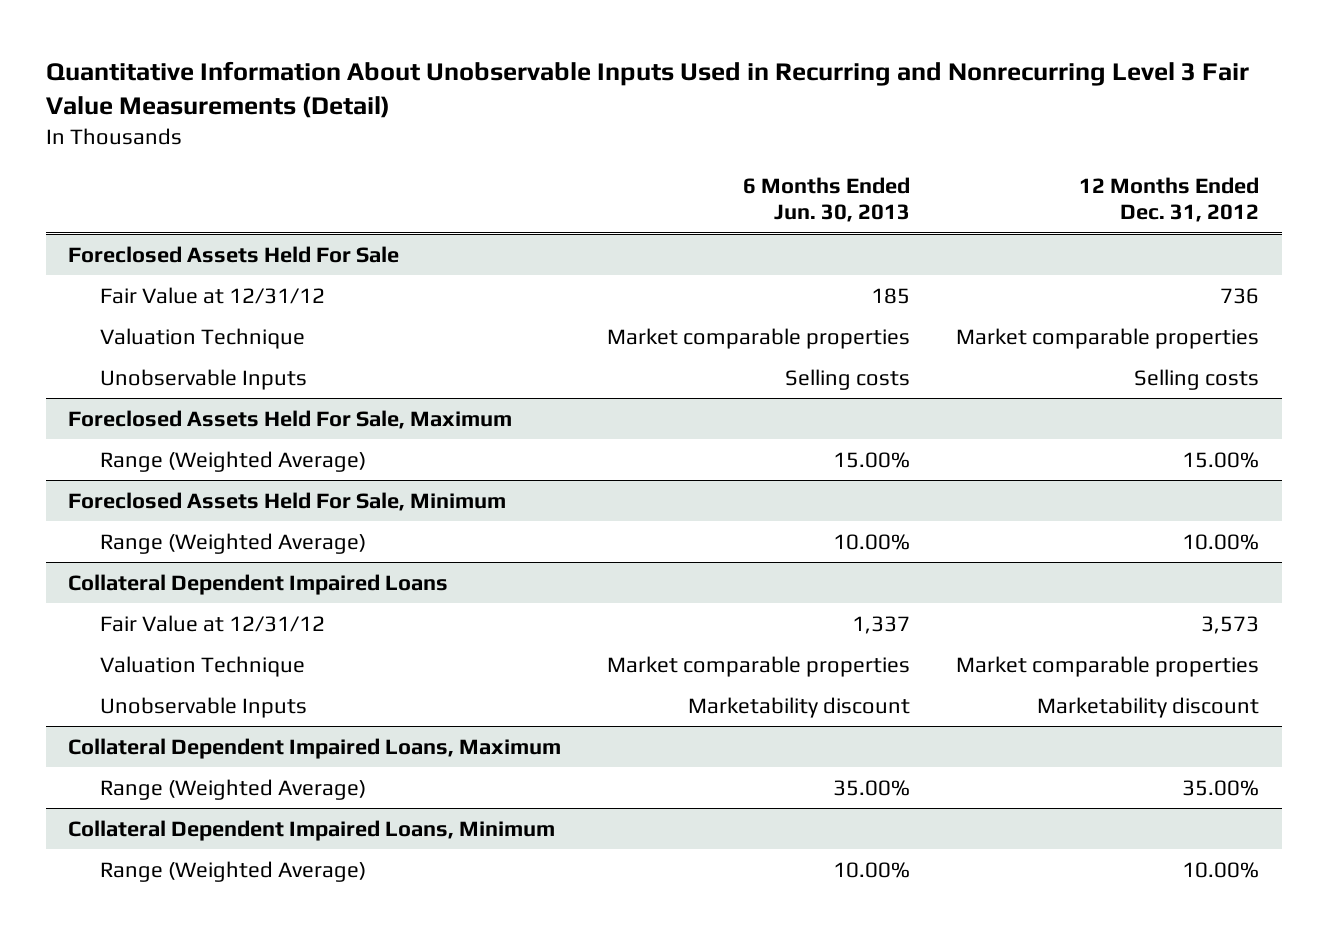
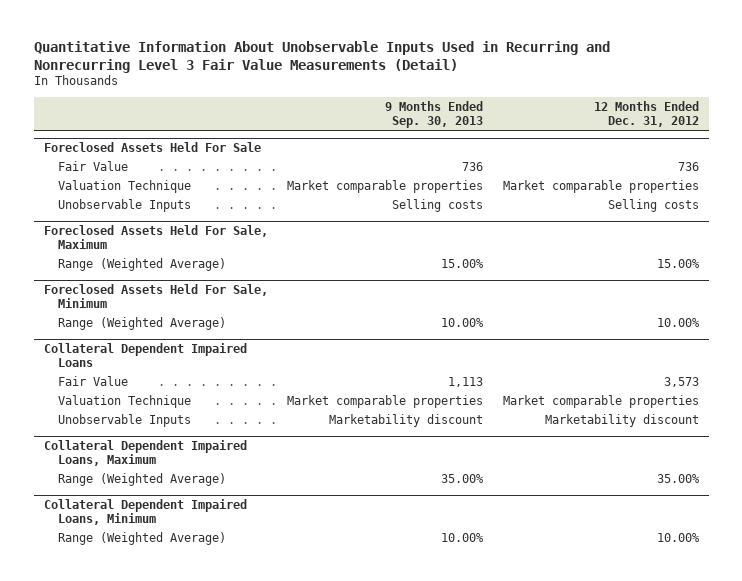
- | 6 Months Ended Jun. 30, 2013 | 12 Months Ended Dec. 31, 2012
+ | 9 Months Ended Sep. 30, 2013 | 12 Months Ended Dec. 31, 2012
@ Foreclosed Assets Held For Sale
- Fair Value at 12/31/12 | 185 | 736
+ Fair Value | 736 | 736
@ Collateral Dependent Impaired Loans
- Fair Value at 12/31/12 | 1,337 | 3,573
+ Fair Value | 1,113 | 3,573

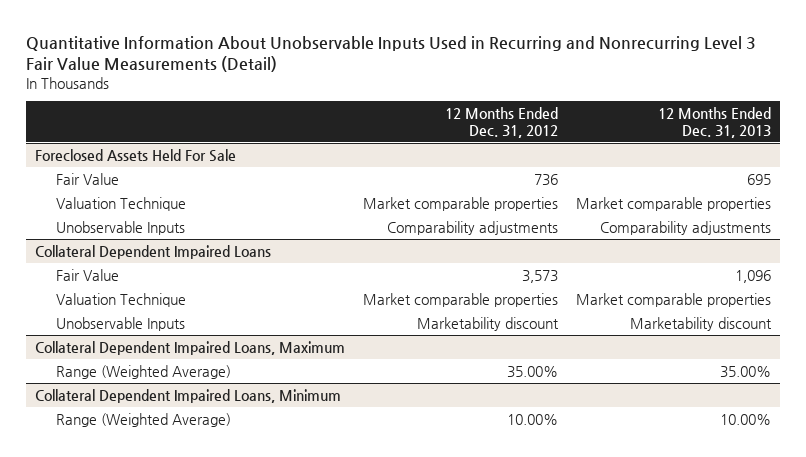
- | 9 Months Ended Sep. 30, 2013 | 12 Months Ended Dec. 31, 2012
+ | 12 Months Ended Dec. 31, 2012 | 12 Months Ended Dec. 31, 2013
@ Foreclosed Assets Held For Sale
- Unobservable Inputs | Selling costs | Selling costs
- Foreclosed Assets Held For Sale, Maximum
- Range (Weighted Average) | 15.00% | 15.00%
- Foreclosed Assets Held For Sale, Minimum
- Range (Weighted Average) | 10.00% | 10.00%
@ Foreclosed Assets Held For Sale
+ Unobservable Inputs | Comparability adjustments | Comparability adjustments

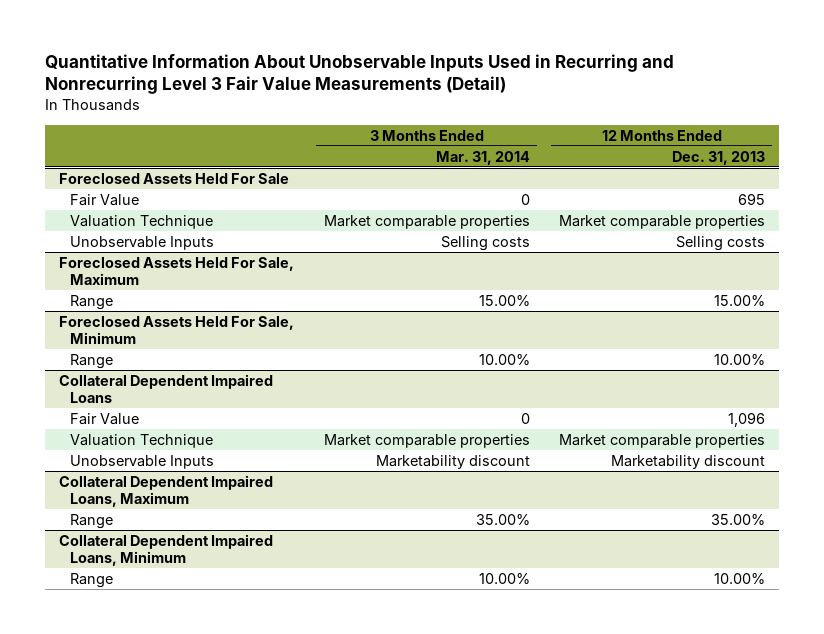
- | 12 Months Ended Dec. 31, 2012 | 12 Months Ended Dec. 31, 2013
+ | 3 Months Ended Mar. 31, 2014 | 12 Months Ended Dec. 31, 2013
@ Foreclosed Assets Held For Sale
- Unobservable Inputs | Comparability adjustments | Comparability adjustments
+ Unobservable Inputs | Selling costs | Selling costs
+ Foreclosed Assets Held For Sale, Maximum
+ Range | 15.00% | 15.00%
+ Foreclosed Assets Held For Sale, Minimum
+ Range | 10.00% | 10.00%
@ Collateral Dependent Impaired Loans, Maximum
- Range (Weighted Average) | 35.00% | 35.00%
+ Range | 35.00% | 35.00%
@ Collateral Dependent Impaired Loans, Minimum
- Range (Weighted Average) | 10.00% | 10.00%
+ Range | 10.00% | 10.00%

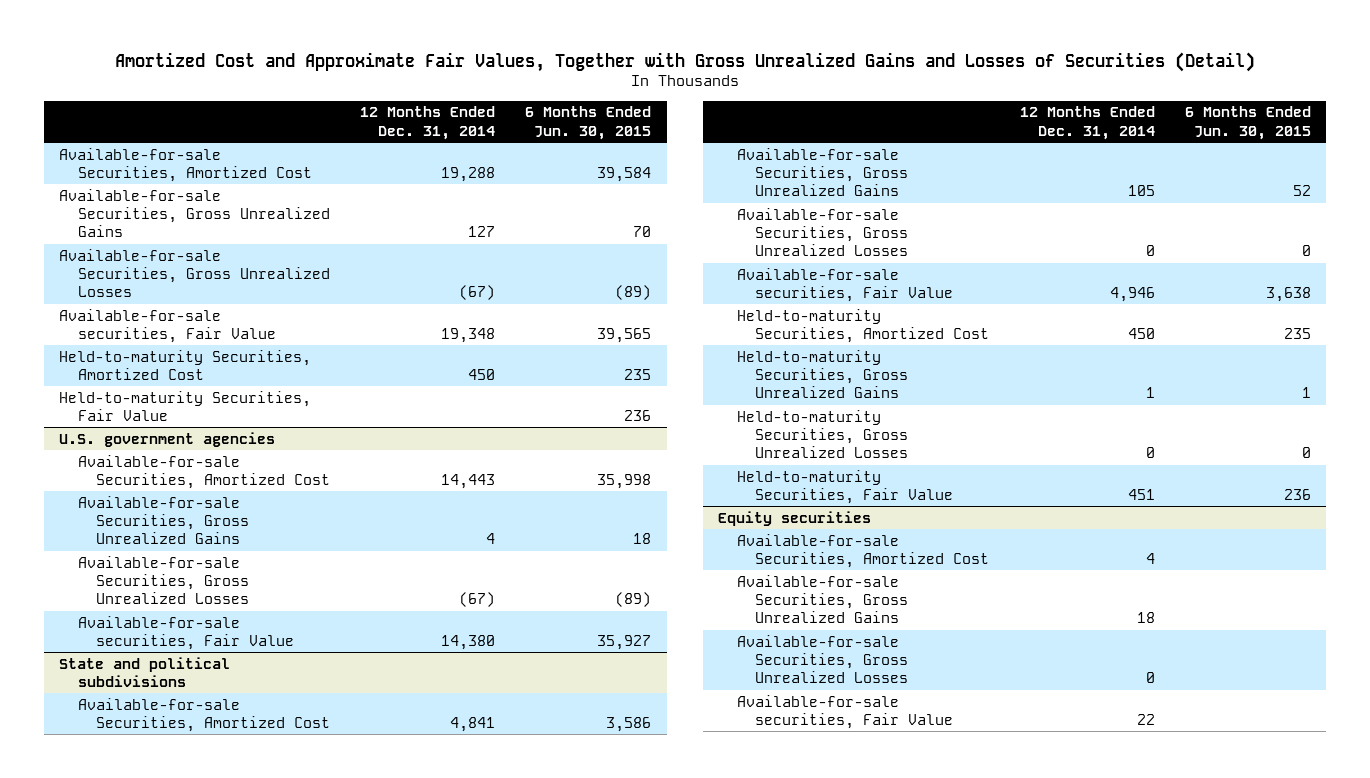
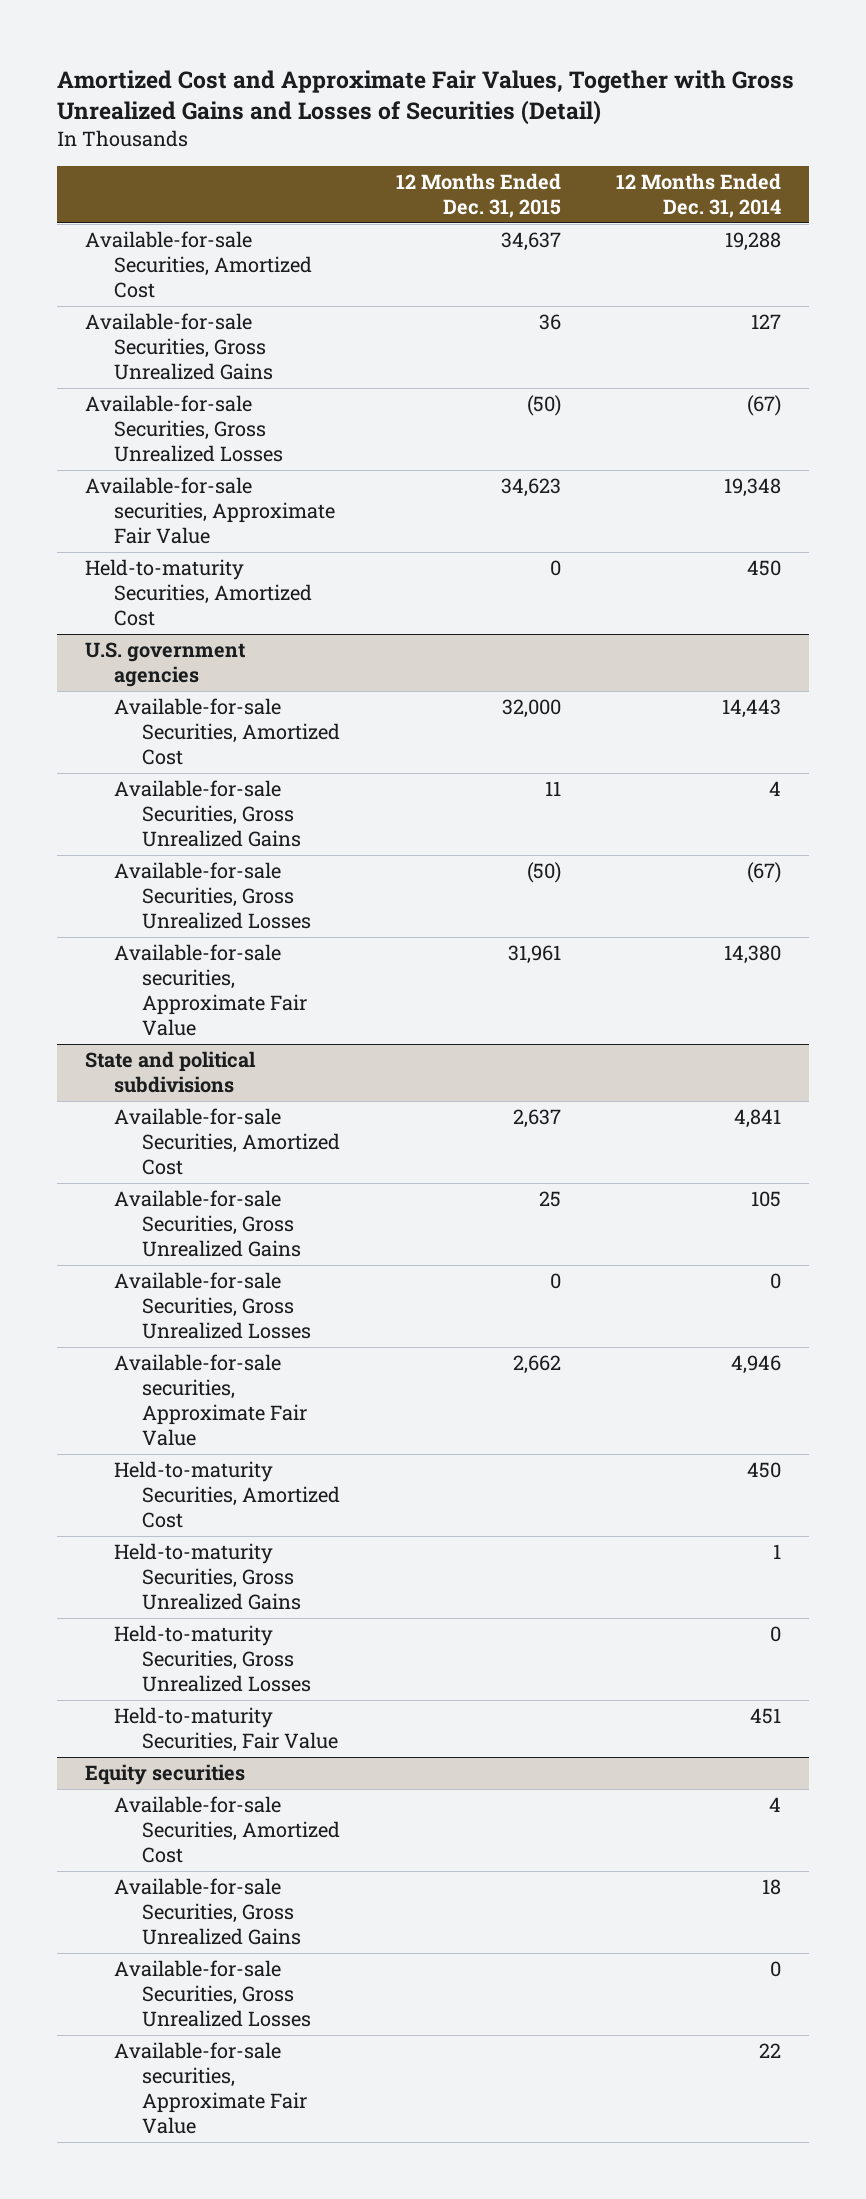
- | 12 Months Ended Dec. 31, 2014 | 6 Months Ended Jun. 30, 2015
+ | 12 Months Ended Dec. 31, 2015 | 12 Months Ended Dec. 31, 2014
- Available-for-sale securities, Fair Value | 19,348 | 39,565
+ Available-for-sale securities, Approximate Fair Value | 34,623 | 19,348
- Held-to-maturity Securities, Fair Value | | 236
@ U.S. government agencies
- Available-for-sale securities, Fair Value | 14,380 | 35,927
+ Available-for-sale securities, Approximate Fair Value | 31,961 | 14,380
@ State and political subdivisions
- Available-for-sale securities, Fair Value | 4,946 | 3,638
+ Available-for-sale securities, Approximate Fair Value | 2,662 | 4,946
@ Equity securities
- Available-for-sale securities, Fair Value | 22 |
+ Available-for-sale securities, Approximate Fair Value | | 22

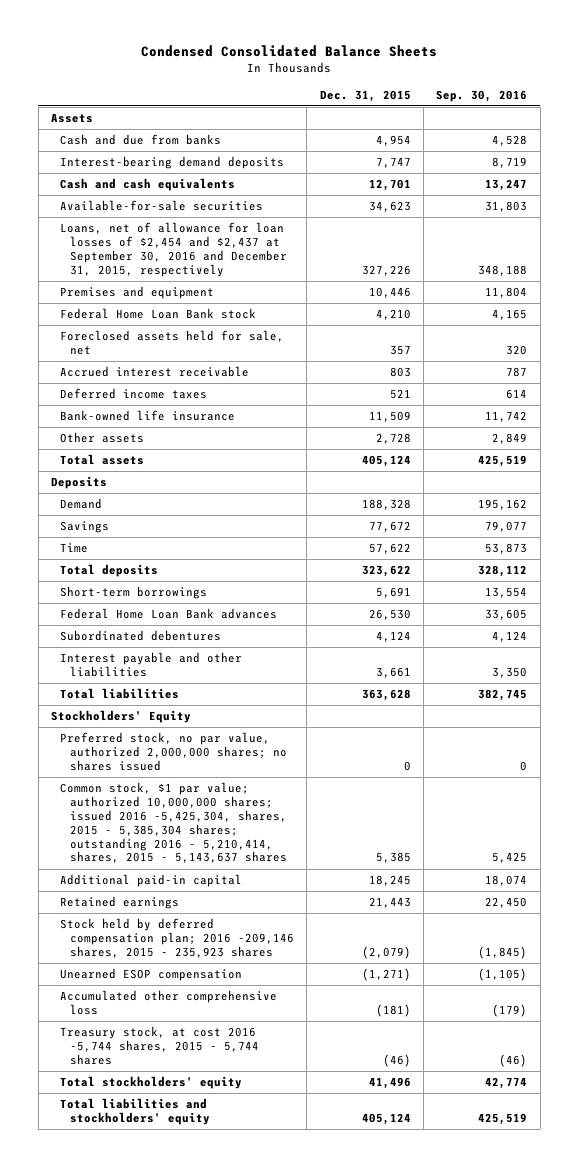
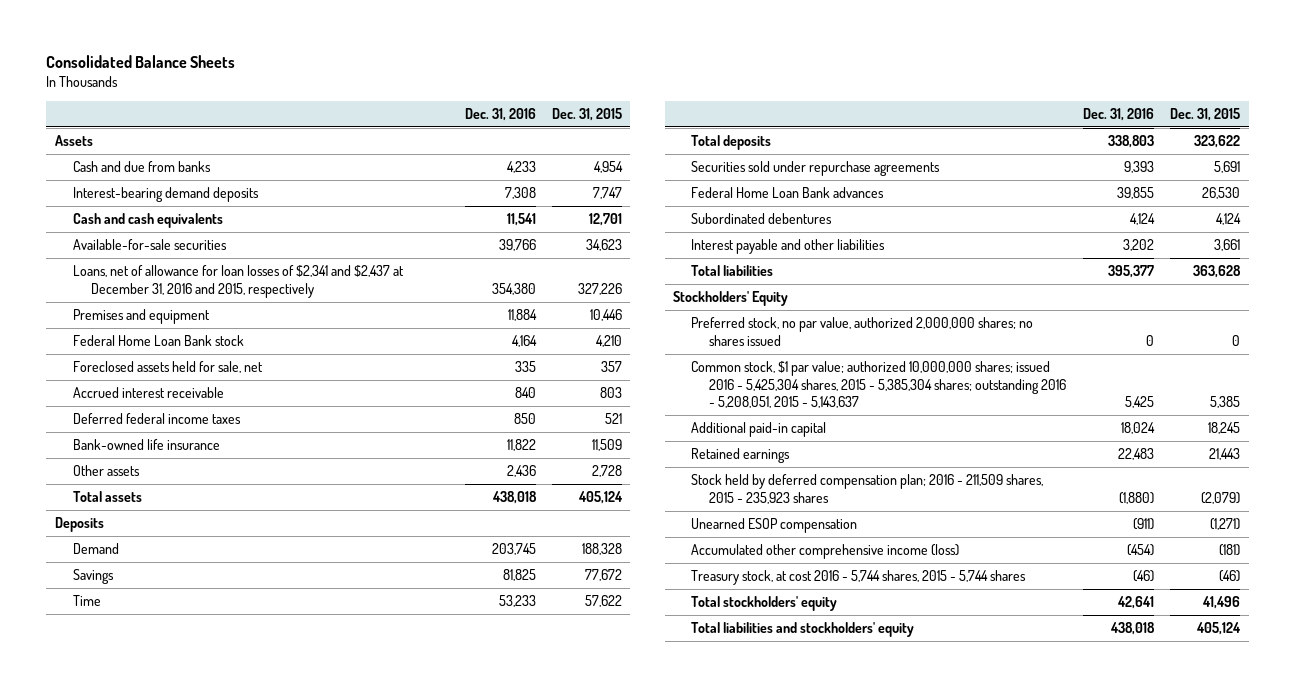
- Condensed Consolidated Balance Sheets
+ Consolidated Balance Sheets
- | Dec. 31, 2015 | Sep. 30, 2016
+ | Dec. 31, 2016 | Dec. 31, 2015
- Loans, net of allowance for loan losses of $2,454 and $2,437 at September 30, 2016 and December 31, 2015, respectively | 327,226 | 348,188
+ Loans, net of allowance for loan losses of $2,341 and $2,437 at December 31, 2016 and 2015, respectively | 354,380 | 327,226
- Deferred income taxes | 521 | 614
+ Deferred federal income taxes | 850 | 521
- Short-term borrowings | 5,691 | 13,554
+ Securities sold under repurchase agreements | 9,393 | 5,691
- Common stock, $1 par value; authorized 10,000,000 shares; issued 2016 -5,425,304, shares, 2015 - 5,385,304 shares; outstanding 2016 - 5,210,414, shares, 2015 - 5,143,637 shares | 5,385 | 5,425
+ Common stock, $1 par value; authorized 10,000,000 shares; issued 2016 - 5,425,304 shares, 2015 - 5,385,304 shares; outstanding 2016 - 5,208,051, 2015 - 5,143,637 | 5,425 | 5,385
- Stock held by deferred compensation plan; 2016 -209,146 shares, 2015 - 235,923 shares | (2,079) | (1,845)
+ Stock held by deferred compensation plan; 2016 - 211,509 shares, 2015 - 235,923 shares | (1,880) | (2,079)
- Accumulated other comprehensive loss | (181) | (179)
- Treasury stock, at cost 2016 -5,744 shares, 2015 - 5,744 shares | (46) | (46)
+ Accumulated other comprehensive income (loss) | (454) | (181)
+ Treasury stock, at cost 2016 - 5,744 shares, 2015 - 5,744 shares | (46) | (46)

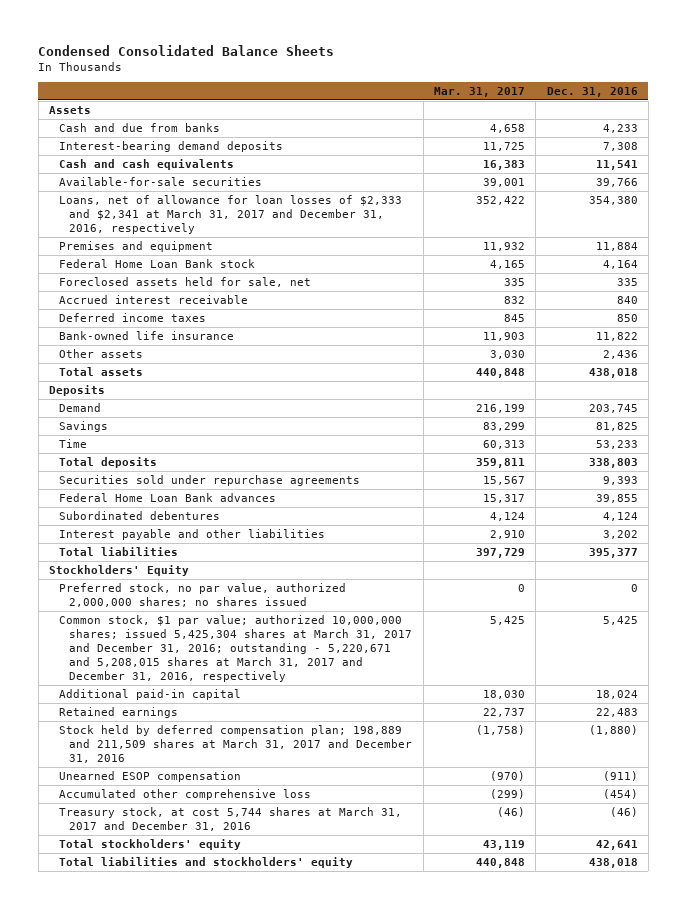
- Consolidated Balance Sheets
+ Condensed Consolidated Balance Sheets
- | Dec. 31, 2016 | Dec. 31, 2015
+ | Mar. 31, 2017 | Dec. 31, 2016
- Loans, net of allowance for loan losses of $2,341 and $2,437 at December 31, 2016 and 2015, respectively | 354,380 | 327,226
+ Loans, net of allowance for loan losses of $2,333 and $2,341 at March 31, 2017 and December 31, 2016, respectively | 352,422 | 354,380
- Deferred federal income taxes | 850 | 521
+ Deferred income taxes | 845 | 850
- Common stock, $1 par value; authorized 10,000,000 shares; issued 2016 - 5,425,304 shares, 2015 - 5,385,304 shares; outstanding 2016 - 5,208,051, 2015 - 5,143,637 | 5,425 | 5,385
+ Common stock, $1 par value; authorized 10,000,000 shares; issued 5,425,304 shares at March 31, 2017 and December 31, 2016; outstanding - 5,220,671 and 5,208,015 shares at March 31, 2017 and December 31, 2016, respectively | 5,425 | 5,425
- Stock held by deferred compensation plan; 2016 - 211,509 shares, 2015 - 235,923 shares | (1,880) | (2,079)
+ Stock held by deferred compensation plan; 198,889 and 211,509 shares at March 31, 2017 and December 31, 2016 | (1,758) | (1,880)
- Accumulated other comprehensive income (loss) | (454) | (181)
- Treasury stock, at cost 2016 - 5,744 shares, 2015 - 5,744 shares | (46) | (46)
+ Accumulated other comprehensive loss | (299) | (454)
+ Treasury stock, at cost 5,744 shares at March 31, 2017 and December 31, 2016 | (46) | (46)

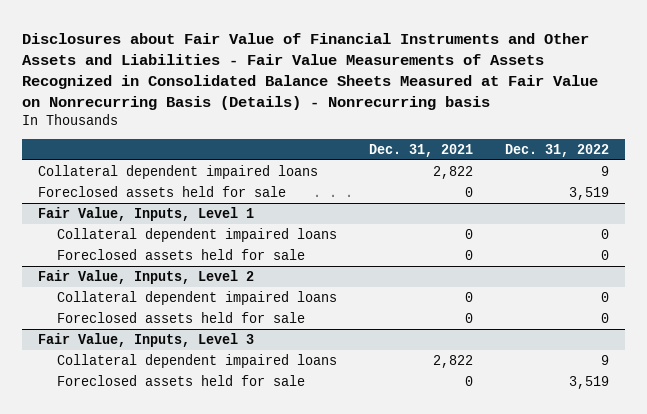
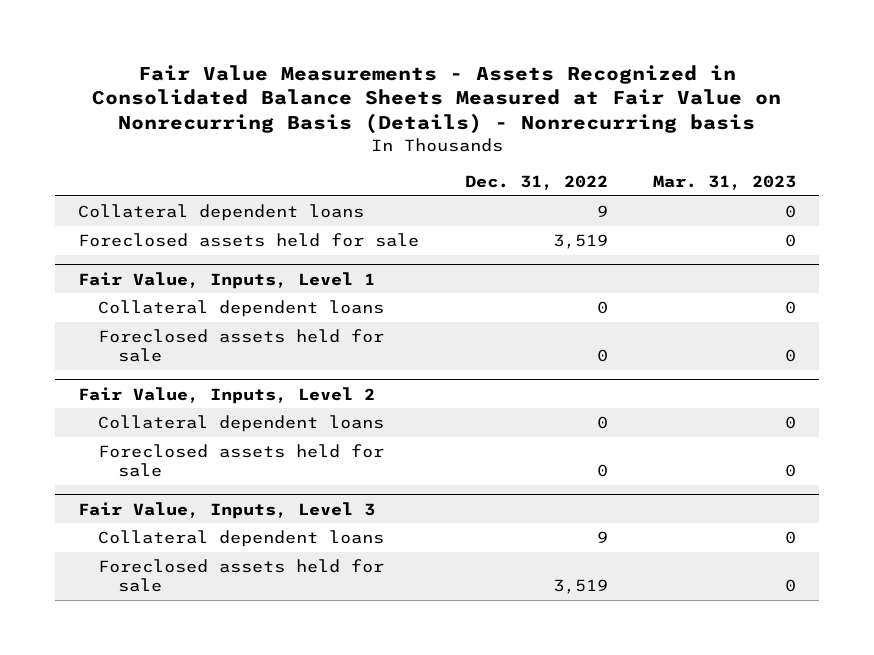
- Disclosures about Fair Value of Financial Instruments and Other Assets and Liabilities - Fair Value Measurements of Assets Recognized in Consolidated Balance Sheets Measured at Fair Value on Nonrecurring Basis (Details) - Nonrecurring basis
+ Fair Value Measurements - Assets Recognized in Consolidated Balance Sheets Measured at Fair Value on Nonrecurring Basis (Details) - Nonrecurring basis
- | Dec. 31, 2021 | Dec. 31, 2022
+ | Dec. 31, 2022 | Mar. 31, 2023
- Collateral dependent impaired loans | 2,822 | 9
+ Collateral dependent loans | 9 | 0
@ Fair Value, Inputs, Level 1
- Collateral dependent impaired loans | 0 | 0
+ Collateral dependent loans | 0 | 0
@ Fair Value, Inputs, Level 2
- Collateral dependent impaired loans | 0 | 0
+ Collateral dependent loans | 0 | 0
@ Fair Value, Inputs, Level 3
- Collateral dependent impaired loans | 2,822 | 9
+ Collateral dependent loans | 9 | 0

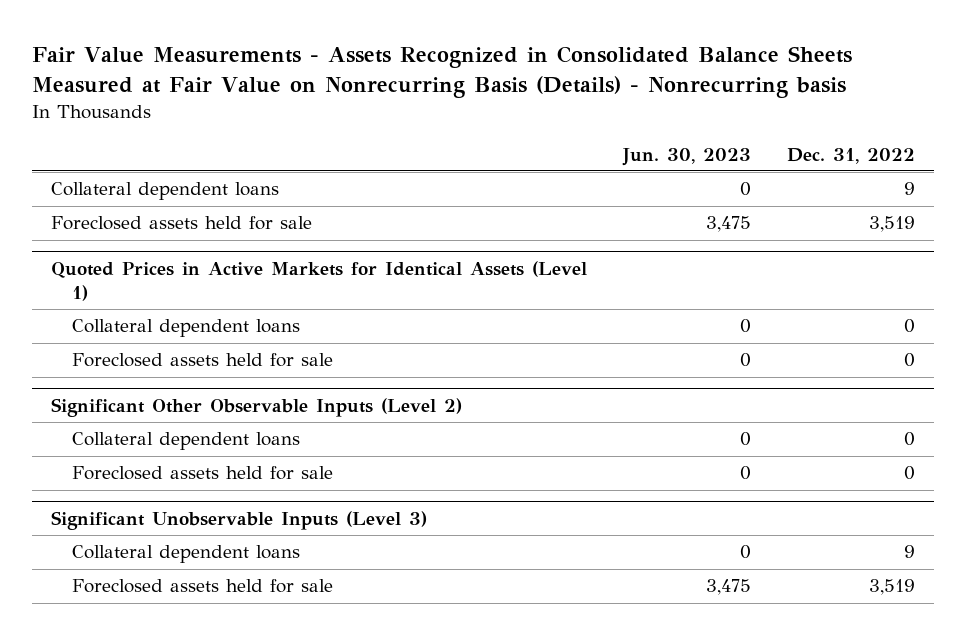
- | Dec. 31, 2022 | Mar. 31, 2023
+ | Jun. 30, 2023 | Dec. 31, 2022
- Fair Value, Inputs, Level 1
+ Quoted Prices in Active Markets for Identical Assets (Level 1)
- Fair Value, Inputs, Level 2
+ Significant Other Observable Inputs (Level 2)
- Fair Value, Inputs, Level 3
+ Significant Unobservable Inputs (Level 3)

